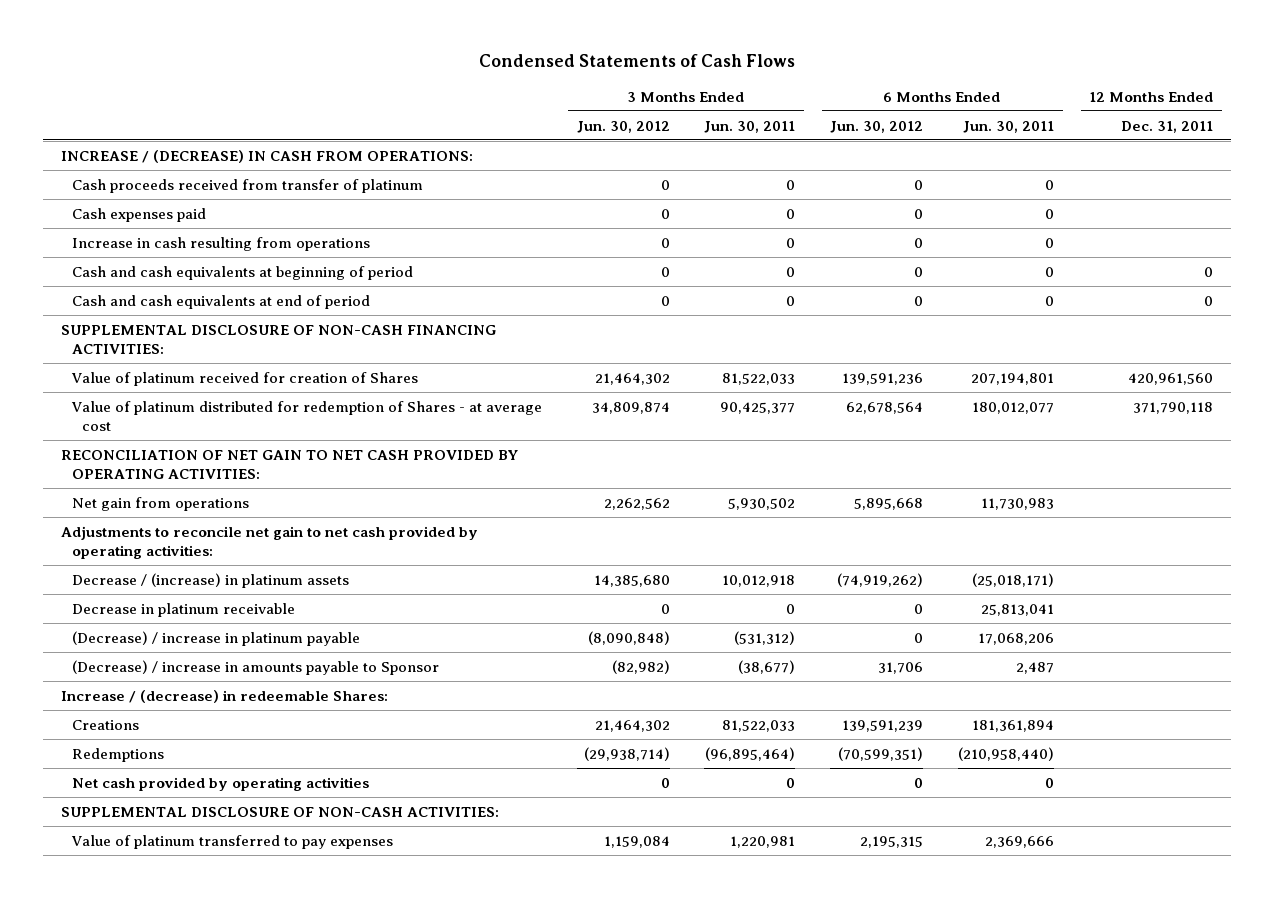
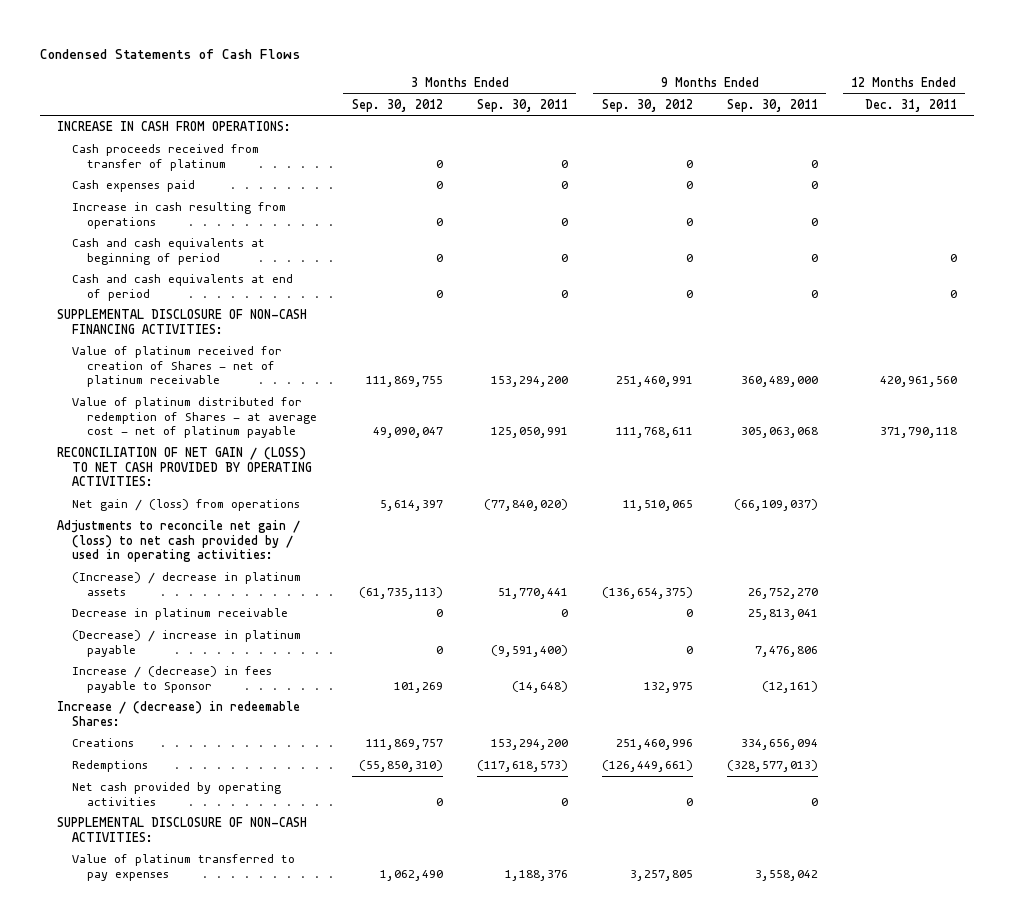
- | 3 Months Ended Jun. 30, 2012 | 3 Months Ended Jun. 30, 2011 | 6 Months Ended Jun. 30, 2012 | 6 Months Ended Jun. 30, 2011 | 12 Months Ended Dec. 31, 2011
+ | 3 Months Ended Sep. 30, 2012 | 3 Months Ended Sep. 30, 2011 | 9 Months Ended Sep. 30, 2012 | 9 Months Ended Sep. 30, 2011 | 12 Months Ended Dec. 31, 2011
- INCREASE / (DECREASE) IN CASH FROM OPERATIONS:
+ INCREASE IN CASH FROM OPERATIONS:
- Value of platinum received for creation of Shares | 21,464,302 | 81,522,033 | 139,591,236 | 207,194,801 | 420,961,560
- Value of platinum distributed for redemption of Shares - at average cost | 34,809,874 | 90,425,377 | 62,678,564 | 180,012,077 | 371,790,118
- RECONCILIATION OF NET GAIN TO NET CASH PROVIDED BY OPERATING ACTIVITIES:
- Net gain from operations | 2,262,562 | 5,930,502 | 5,895,668 | 11,730,983 |
- Adjustments to reconcile net gain to net cash provided by operating activities:
- Decrease / (increase) in platinum assets | 14,385,680 | 10,012,918 | (74,919,262) | (25,018,171) |
+ Value of platinum received for creation of Shares - net of platinum receivable | 111,869,755 | 153,294,200 | 251,460,991 | 360,489,000 | 420,961,560
+ Value of platinum distributed for redemption of Shares - at average cost - net of platinum payable | 49,090,047 | 125,050,991 | 111,768,611 | 305,063,068 | 371,790,118
+ RECONCILIATION OF NET GAIN / (LOSS) TO NET CASH PROVIDED BY OPERATING ACTIVITIES:
+ Net gain / (loss) from operations | 5,614,397 | (77,840,020) | 11,510,065 | (66,109,037) |
+ Adjustments to reconcile net gain / (loss) to net cash provided by / used in operating activities:
+ (Increase) / decrease in platinum assets | (61,735,113) | 51,770,441 | (136,654,375) | 26,752,270 |
- (Decrease) / increase in amounts payable to Sponsor | (82,982) | (38,677) | 31,706 | 2,487 |
+ Increase / (decrease) in fees payable to Sponsor | 101,269 | (14,648) | 132,975 | (12,161) |

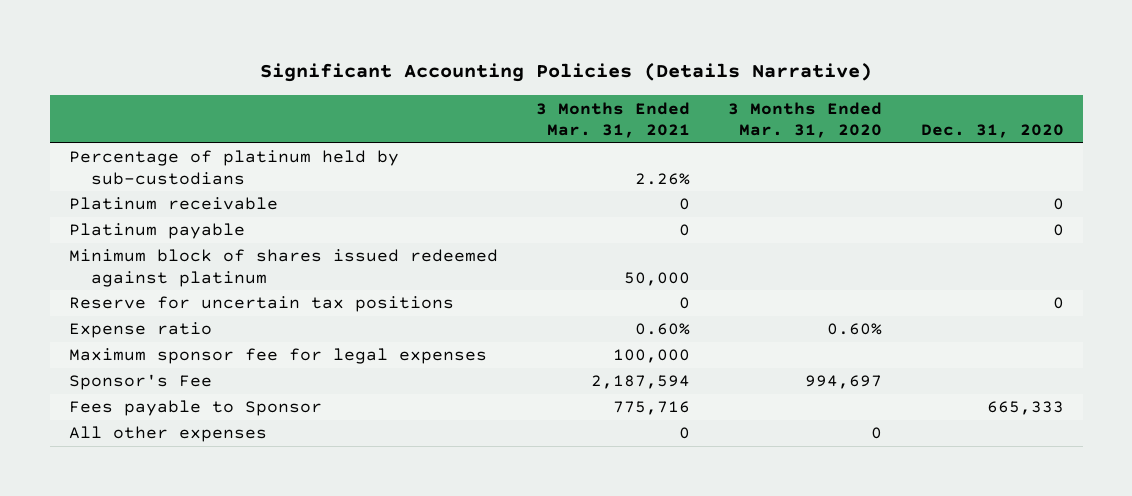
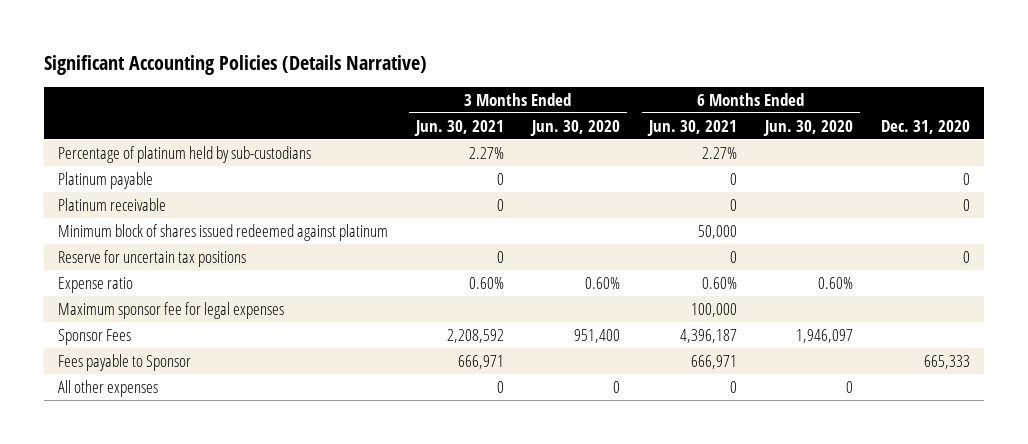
- | 3 Months Ended Mar. 31, 2021 | 3 Months Ended Mar. 31, 2020 | Dec. 31, 2020
+ | 3 Months Ended Jun. 30, 2021 | 3 Months Ended Jun. 30, 2020 | 6 Months Ended Jun. 30, 2021 | 6 Months Ended Jun. 30, 2020 | Dec. 31, 2020
moved down: Platinum receivable | 0 | | 0 | | 0
- Sponsor's Fee | 2,187,594 | 994,697 |
+ Sponsor Fees | 2,208,592 | 951,400 | 4,396,187 | 1,946,097 |

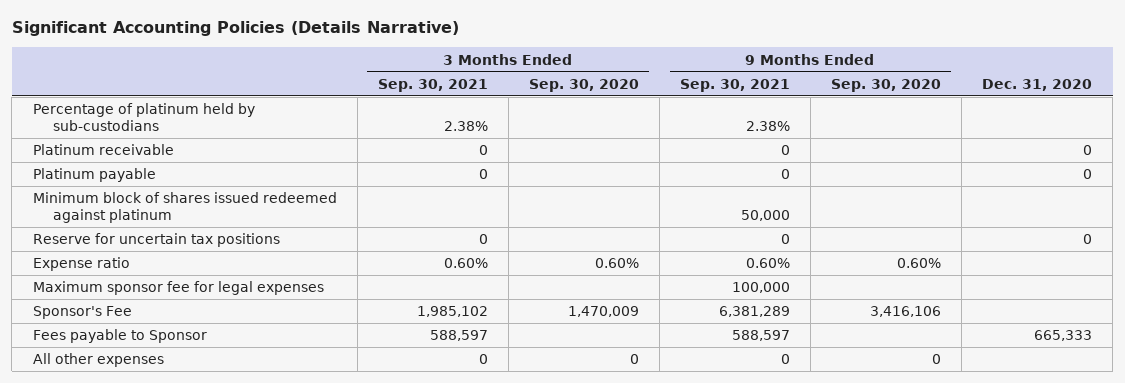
- | 3 Months Ended Jun. 30, 2021 | 3 Months Ended Jun. 30, 2020 | 6 Months Ended Jun. 30, 2021 | 6 Months Ended Jun. 30, 2020 | Dec. 31, 2020
+ | 3 Months Ended Sep. 30, 2021 | 3 Months Ended Sep. 30, 2020 | 9 Months Ended Sep. 30, 2021 | 9 Months Ended Sep. 30, 2020 | Dec. 31, 2020
moved down: Platinum payable | 0 | | 0 | | 0
- Sponsor Fees | 2,208,592 | 951,400 | 4,396,187 | 1,946,097 |
+ Sponsor's Fee | 1,985,102 | 1,470,009 | 6,381,289 | 3,416,106 |

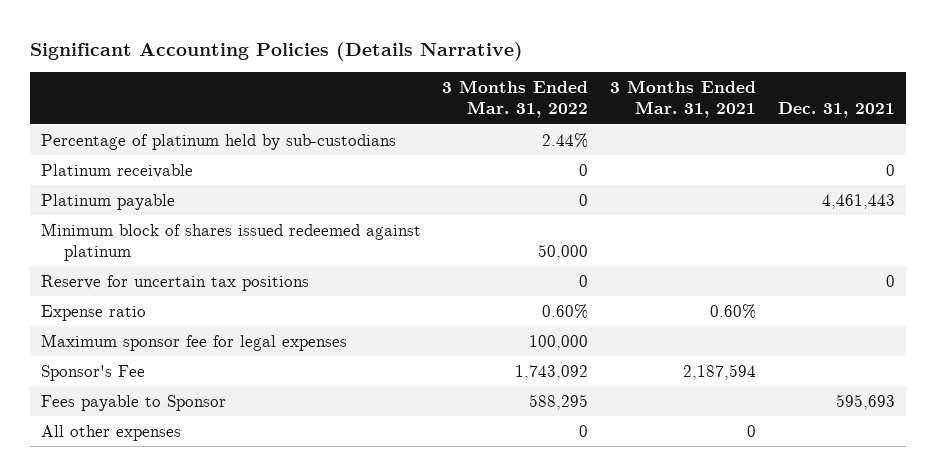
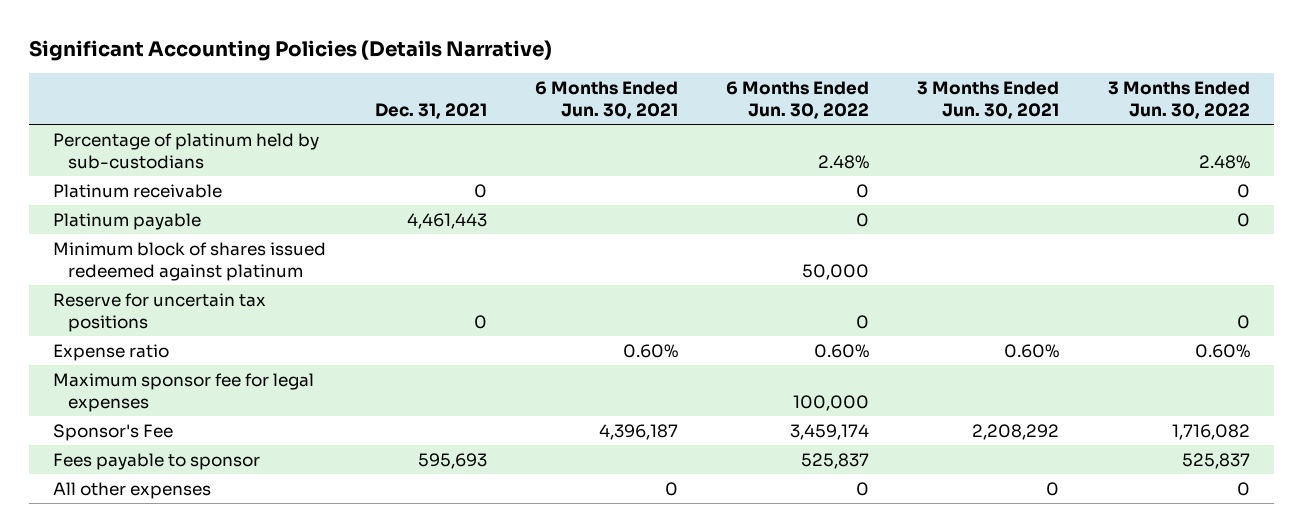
- | 3 Months Ended Mar. 31, 2022 | 3 Months Ended Mar. 31, 2021 | Dec. 31, 2021
+ | Dec. 31, 2021 | 6 Months Ended Jun. 30, 2021 | 6 Months Ended Jun. 30, 2022 | 3 Months Ended Jun. 30, 2021 | 3 Months Ended Jun. 30, 2022
- Fees payable to Sponsor | 588,295 | | 595,693
+ Fees payable to sponsor | 595,693 | | 525,837 | | 525,837

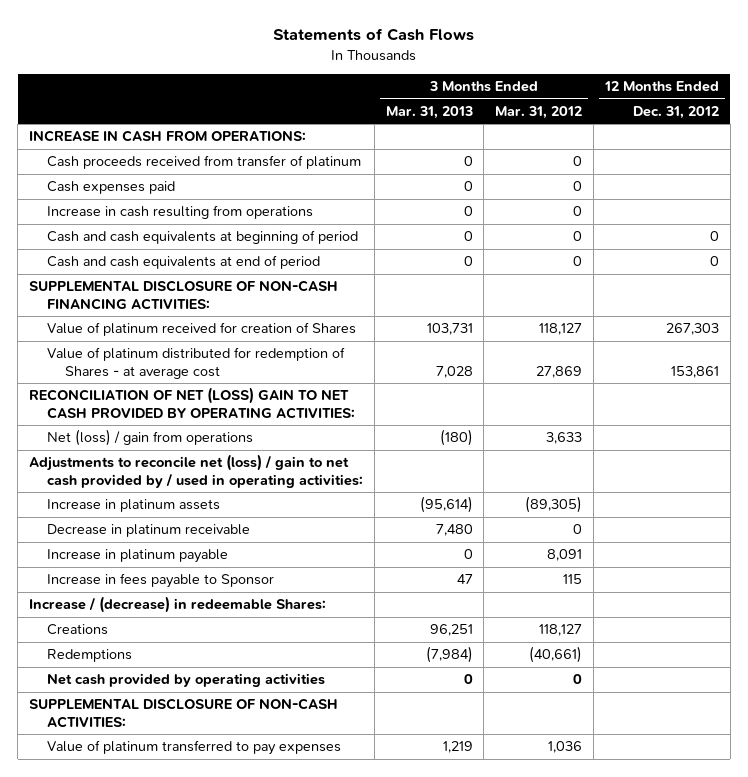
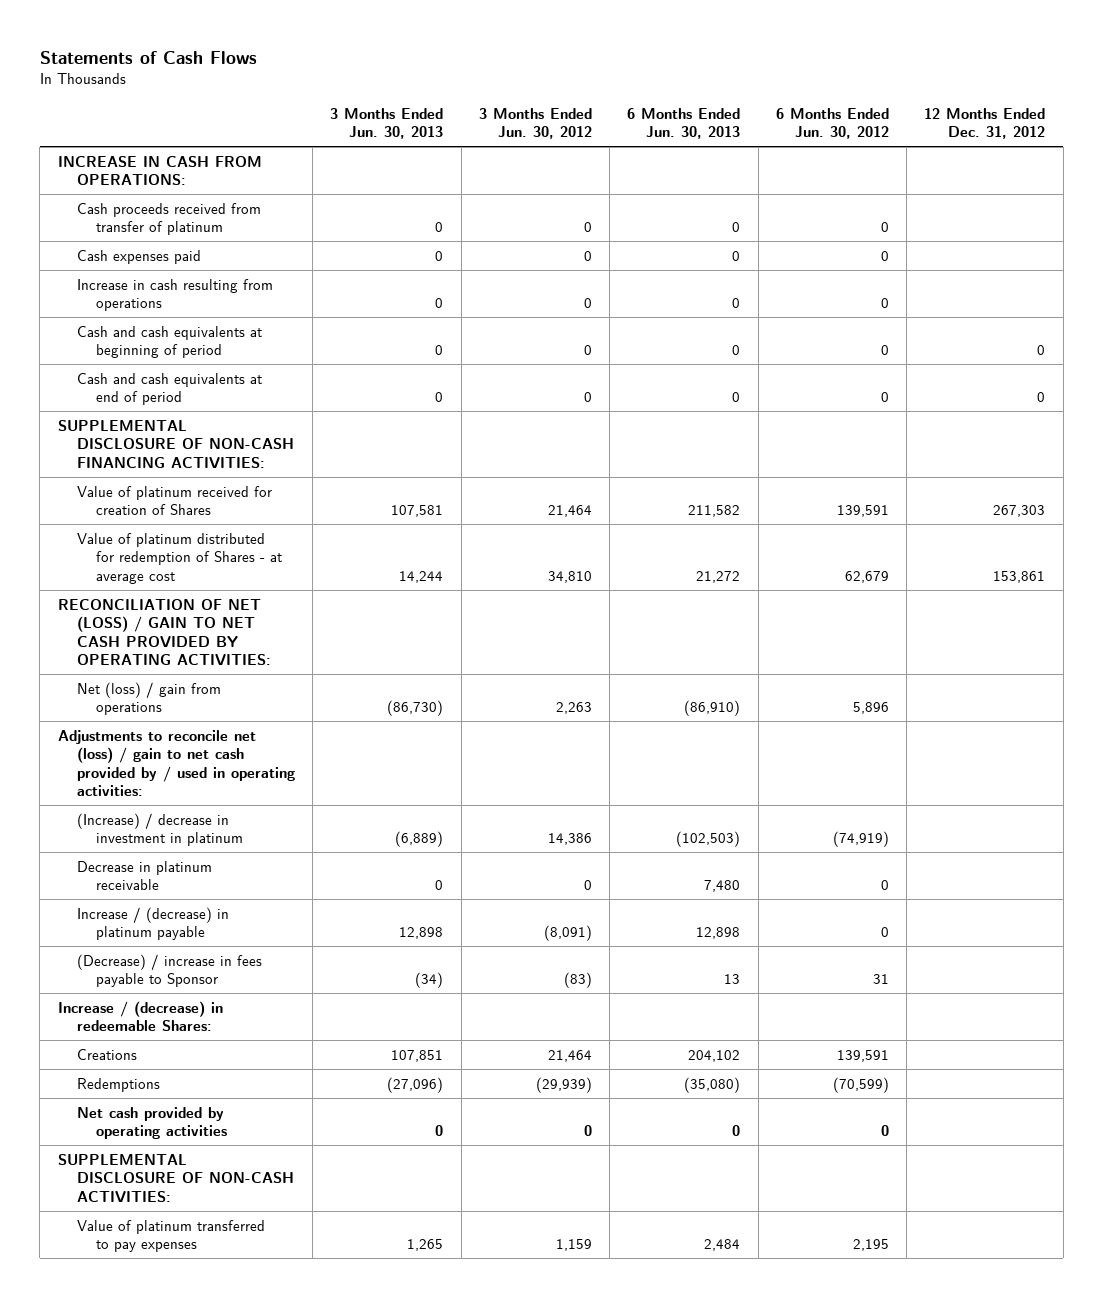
- | 3 Months Ended Mar. 31, 2013 | 3 Months Ended Mar. 31, 2012 | 12 Months Ended Dec. 31, 2012
+ | 3 Months Ended Jun. 30, 2013 | 3 Months Ended Jun. 30, 2012 | 6 Months Ended Jun. 30, 2013 | 6 Months Ended Jun. 30, 2012 | 12 Months Ended Dec. 31, 2012
- RECONCILIATION OF NET (LOSS) GAIN TO NET CASH PROVIDED BY OPERATING ACTIVITIES:
+ RECONCILIATION OF NET (LOSS) / GAIN TO NET CASH PROVIDED BY OPERATING ACTIVITIES:
- Increase in platinum assets | (95,614) | (89,305) |
+ (Increase) / decrease in investment in platinum | (6,889) | 14,386 | (102,503) | (74,919) |
- Increase in platinum payable | 0 | 8,091 |
- Increase in fees payable to Sponsor | 47 | 115 |
+ Increase / (decrease) in platinum payable | 12,898 | (8,091) | 12,898 | 0 |
+ (Decrease) / increase in fees payable to Sponsor | (34) | (83) | 13 | 31 |

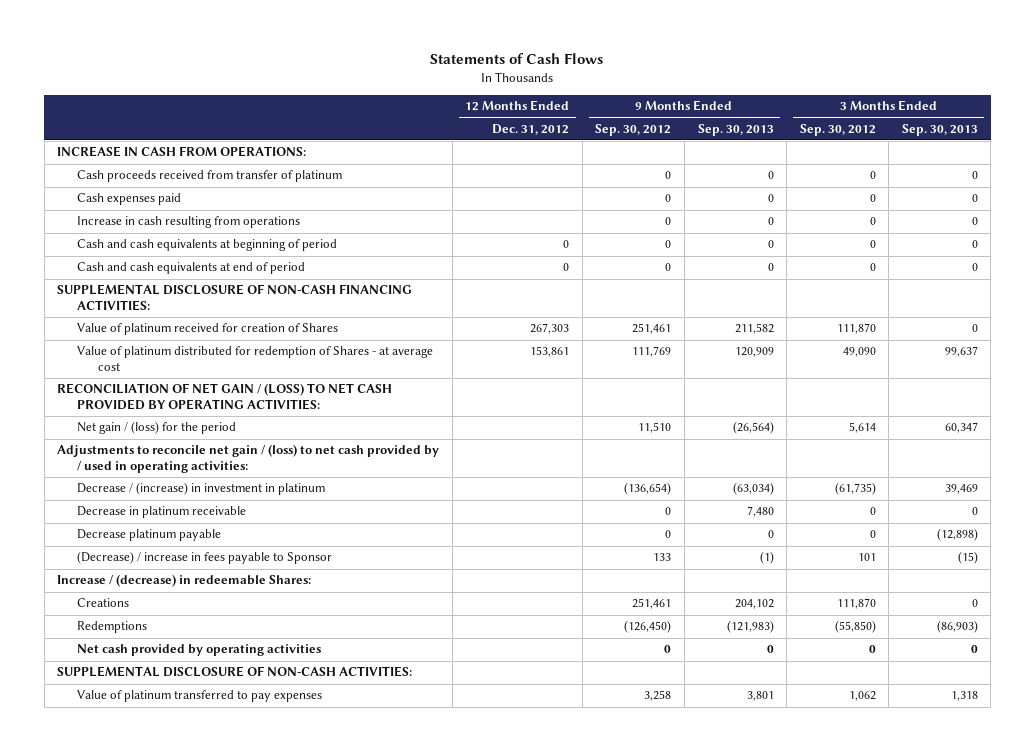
- | 3 Months Ended Jun. 30, 2013 | 3 Months Ended Jun. 30, 2012 | 6 Months Ended Jun. 30, 2013 | 6 Months Ended Jun. 30, 2012 | 12 Months Ended Dec. 31, 2012
+ | 12 Months Ended Dec. 31, 2012 | 9 Months Ended Sep. 30, 2012 | 9 Months Ended Sep. 30, 2013 | 3 Months Ended Sep. 30, 2012 | 3 Months Ended Sep. 30, 2013
- RECONCILIATION OF NET (LOSS) / GAIN TO NET CASH PROVIDED BY OPERATING ACTIVITIES:
- Net (loss) / gain from operations | (86,730) | 2,263 | (86,910) | 5,896 |
- Adjustments to reconcile net (loss) / gain to net cash provided by / used in operating activities:
- (Increase) / decrease in investment in platinum | (6,889) | 14,386 | (102,503) | (74,919) |
+ RECONCILIATION OF NET GAIN / (LOSS) TO NET CASH PROVIDED BY OPERATING ACTIVITIES:
+ Net gain / (loss) for the period | | 11,510 | (26,564) | 5,614 | 60,347
+ Adjustments to reconcile net gain / (loss) to net cash provided by / used in operating activities:
+ Decrease / (increase) in investment in platinum | | (136,654) | (63,034) | (61,735) | 39,469
- Increase / (decrease) in platinum payable | 12,898 | (8,091) | 12,898 | 0 |
+ Decrease platinum payable | | 0 | 0 | 0 | (12,898)

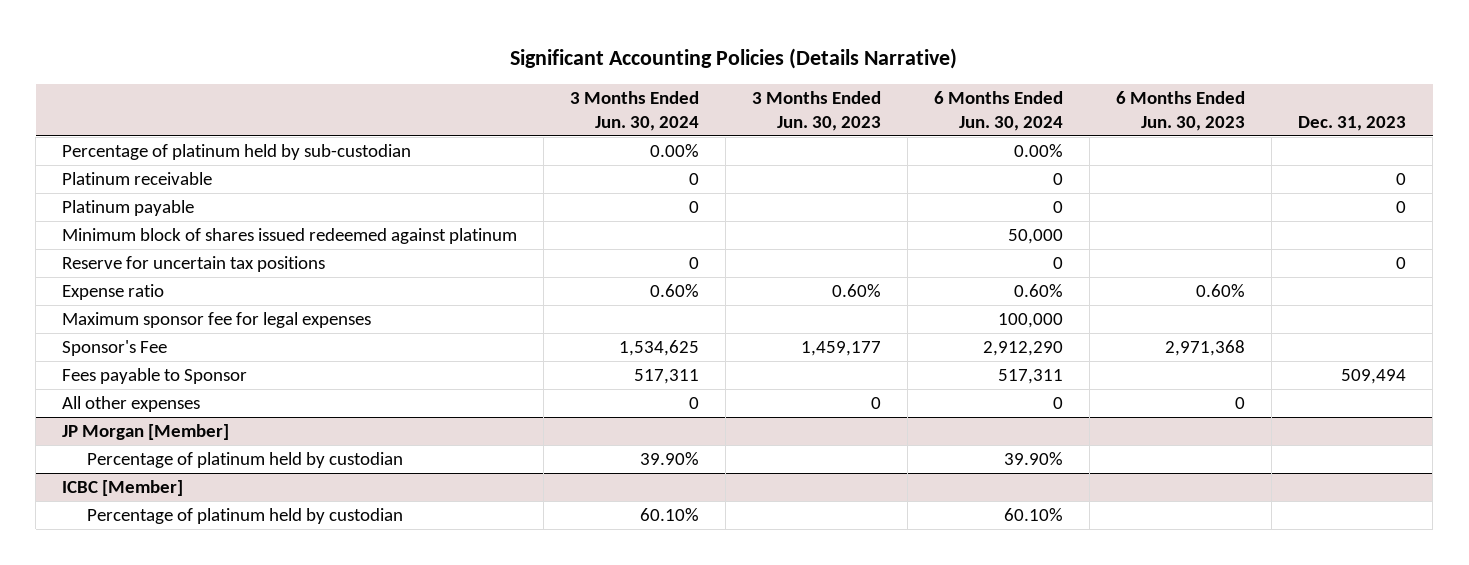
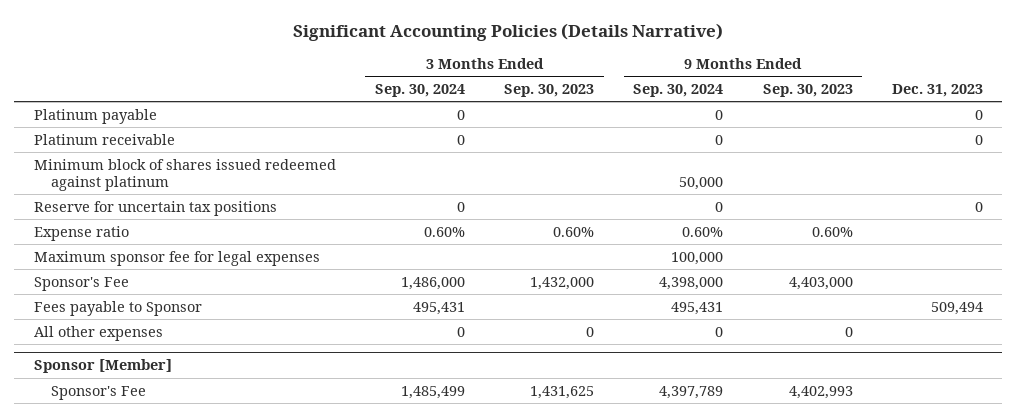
- | 3 Months Ended Jun. 30, 2024 | 3 Months Ended Jun. 30, 2023 | 6 Months Ended Jun. 30, 2024 | 6 Months Ended Jun. 30, 2023 | Dec. 31, 2023
+ | 3 Months Ended Sep. 30, 2024 | 3 Months Ended Sep. 30, 2023 | 9 Months Ended Sep. 30, 2024 | 9 Months Ended Sep. 30, 2023 | Dec. 31, 2023
- Percentage of platinum held by sub-custodian | 0.00% | | 0.00% | |
moved down: Platinum receivable | 0 | | 0 | | 0
- JP Morgan [Member]
- Percentage of platinum held by custodian | 39.90% | | 39.90% | |
- ICBC [Member]
- Percentage of platinum held by custodian | 60.10% | | 60.10% | |
+ Sponsor [Member]
+ Sponsor's Fee | 1,485,499 | 1,431,625 | 4,397,789 | 4,402,993 |

